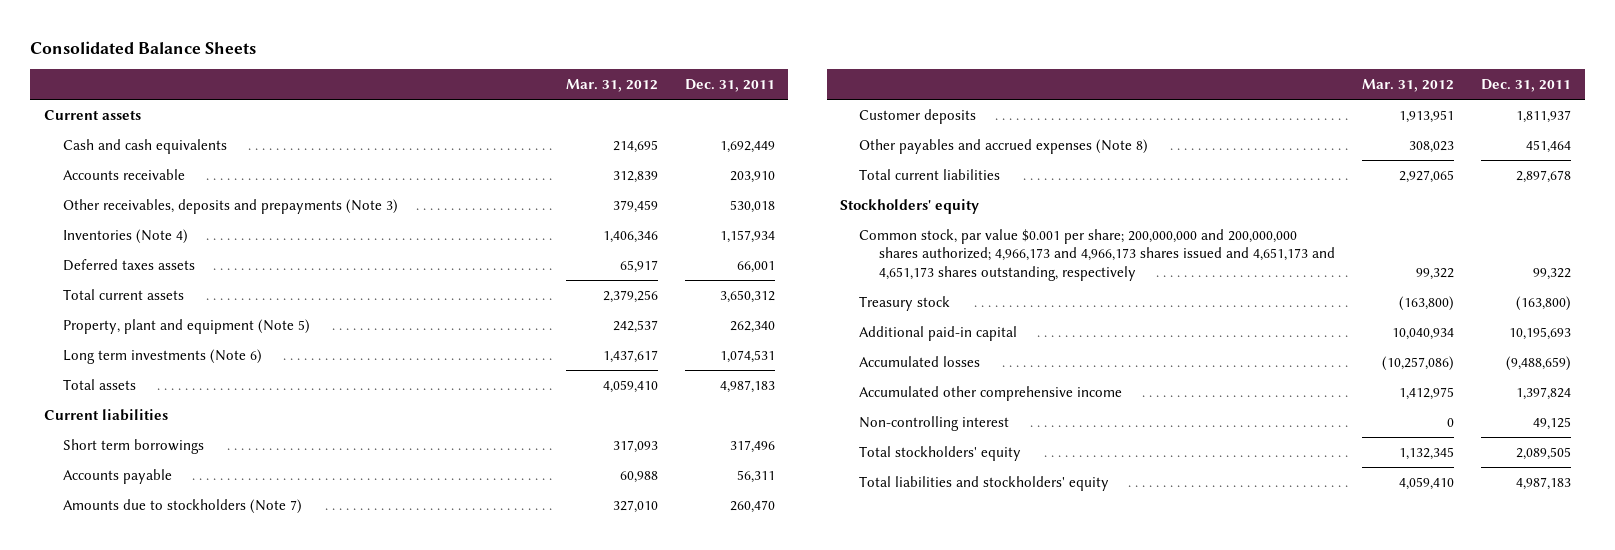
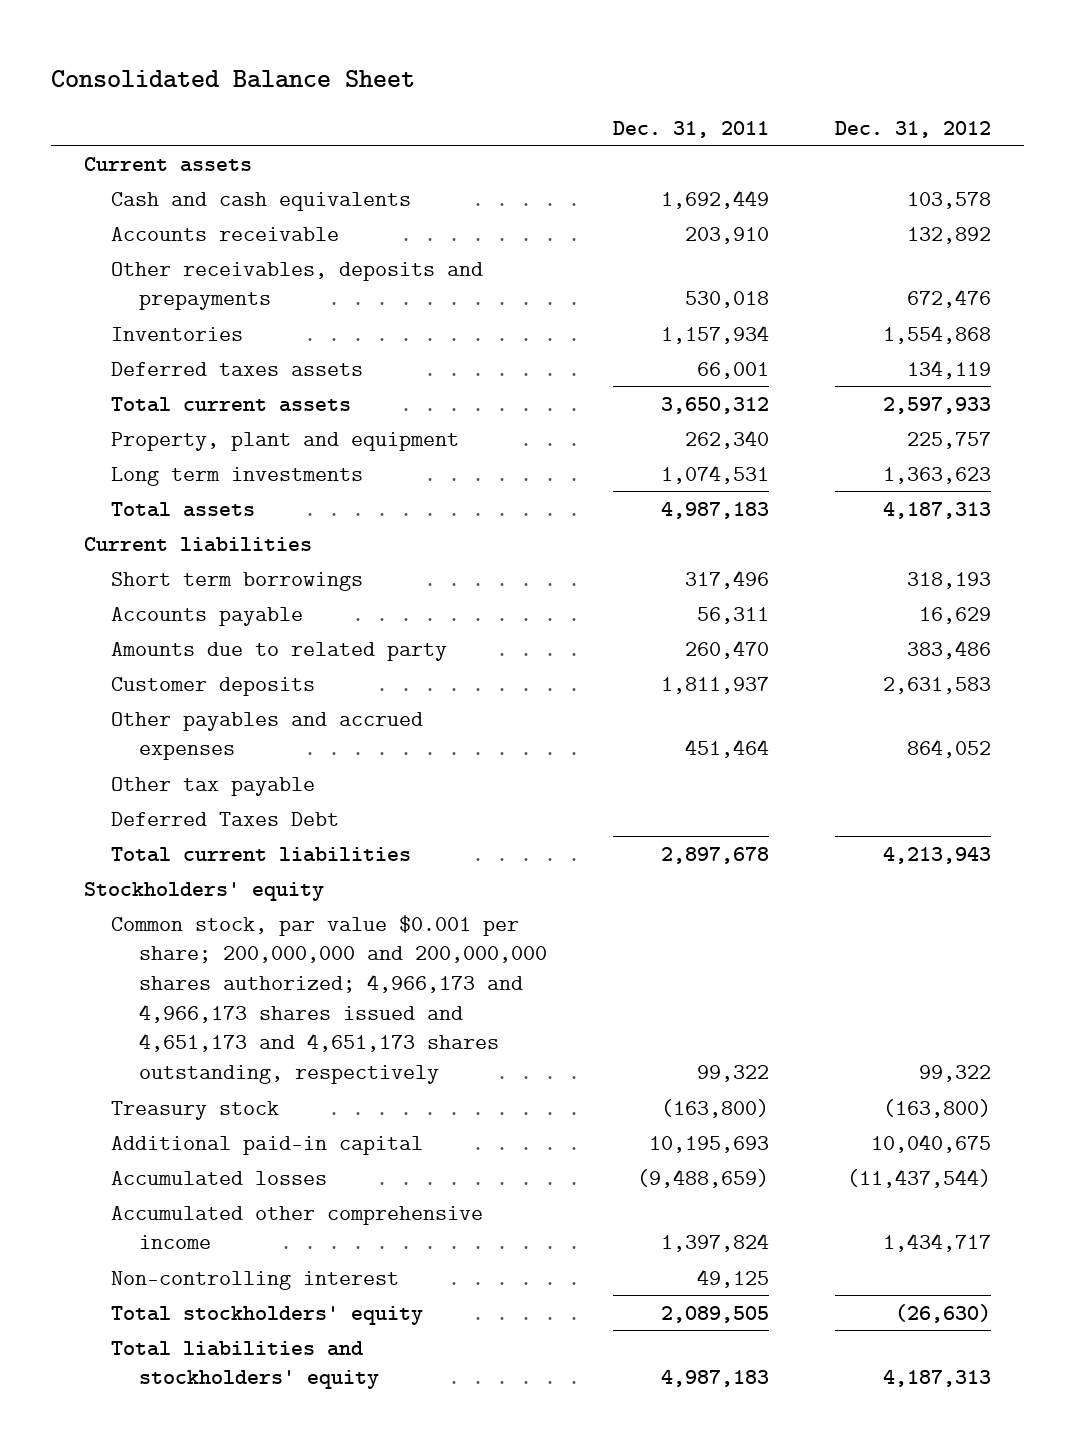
- Consolidated Balance Sheets
+ Consolidated Balance Sheet
- | Mar. 31, 2012 | Dec. 31, 2011
+ | Dec. 31, 2011 | Dec. 31, 2012
- Other receivables, deposits and prepayments (Note 3) | 379,459 | 530,018
- Inventories (Note 4) | 1,406,346 | 1,157,934
+ Other receivables, deposits and prepayments | 530,018 | 672,476
+ Inventories | 1,157,934 | 1,554,868
- Property, plant and equipment (Note 5) | 242,537 | 262,340
- Long term investments (Note 6) | 1,437,617 | 1,074,531
+ Property, plant and equipment | 262,340 | 225,757
+ Long term investments | 1,074,531 | 1,363,623
- Amounts due to stockholders (Note 7) | 327,010 | 260,470
+ Amounts due to related party | 260,470 | 383,486
- Other payables and accrued expenses (Note 8) | 308,023 | 451,464
+ Other payables and accrued expenses | 451,464 | 864,052
+ Other tax payable
+ Deferred Taxes Debt

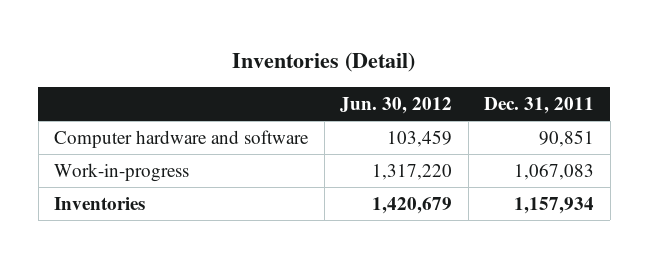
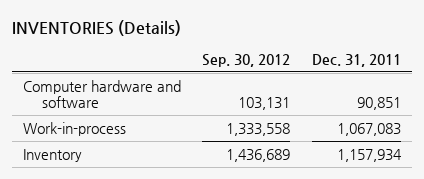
- Inventories (Detail)
+ INVENTORIES (Details)
- | Jun. 30, 2012 | Dec. 31, 2011
+ | Sep. 30, 2012 | Dec. 31, 2011
- Work-in-progress | 1,317,220 | 1,067,083
- Inventories | 1,420,679 | 1,157,934
+ Work-in-process | 1,333,558 | 1,067,083
+ Inventory | 1,436,689 | 1,157,934

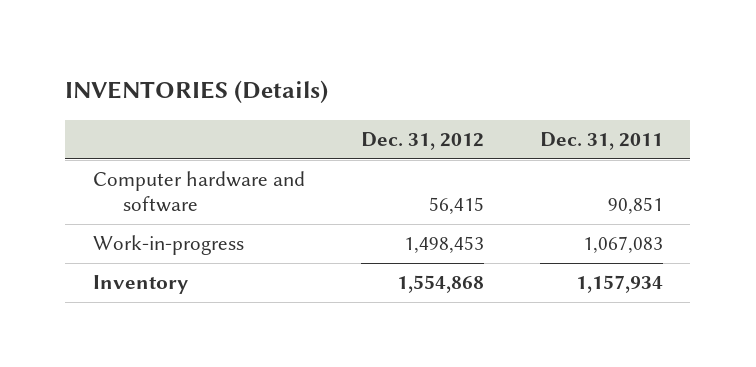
- | Sep. 30, 2012 | Dec. 31, 2011
+ | Dec. 31, 2012 | Dec. 31, 2011
- Work-in-process | 1,333,558 | 1,067,083
+ Work-in-progress | 1,498,453 | 1,067,083

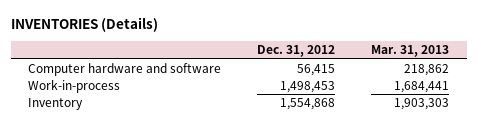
- | Dec. 31, 2012 | Dec. 31, 2011
+ | Dec. 31, 2012 | Mar. 31, 2013
- Work-in-progress | 1,498,453 | 1,067,083
+ Work-in-process | 1,498,453 | 1,684,441

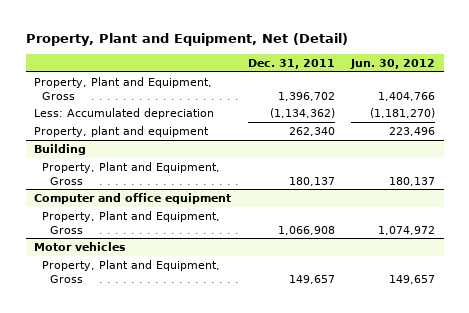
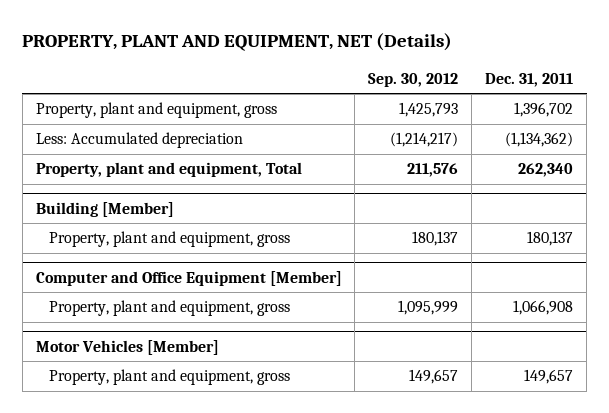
- Property, Plant and Equipment, Net (Detail)
+ PROPERTY, PLANT AND EQUIPMENT, NET (Details)
- | Dec. 31, 2011 | Jun. 30, 2012
+ | Sep. 30, 2012 | Dec. 31, 2011
- Property, Plant and Equipment, Gross | 1,396,702 | 1,404,766
+ Property, plant and equipment, gross | 1,425,793 | 1,396,702
- Property, plant and equipment | 262,340 | 223,496
- Building
- Property, Plant and Equipment, Gross | 180,137 | 180,137
- Computer and office equipment
- Property, Plant and Equipment, Gross | 1,066,908 | 1,074,972
- Motor vehicles
- Property, Plant and Equipment, Gross | 149,657 | 149,657
+ Property, plant and equipment, Total | 211,576 | 262,340
+ Building [Member]
+ Property, plant and equipment, gross | 180,137 | 180,137
+ Computer and Office Equipment [Member]
+ Property, plant and equipment, gross | 1,095,999 | 1,066,908
+ Motor Vehicles [Member]
+ Property, plant and equipment, gross | 149,657 | 149,657

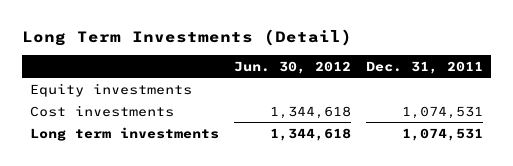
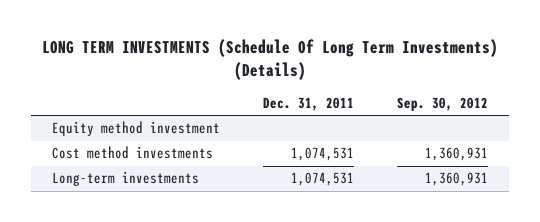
- Long Term Investments (Detail)
+ LONG TERM INVESTMENTS (Schedule Of Long Term Investments) (Details)
- | Jun. 30, 2012 | Dec. 31, 2011
+ | Dec. 31, 2011 | Sep. 30, 2012
- Equity investments
- Cost investments | 1,344,618 | 1,074,531
- Long term investments | 1,344,618 | 1,074,531
+ Equity method investment
+ Cost method investments | 1,074,531 | 1,360,931
+ Long-term investments | 1,074,531 | 1,360,931

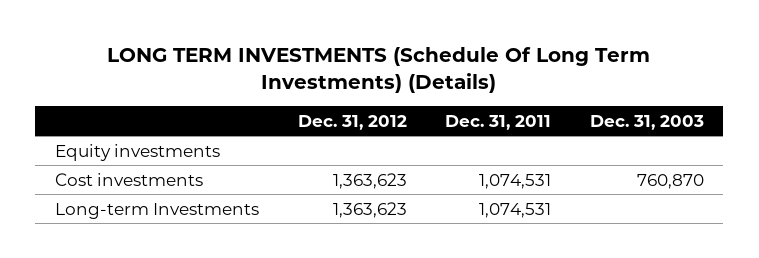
- | Dec. 31, 2011 | Sep. 30, 2012
+ | Dec. 31, 2012 | Dec. 31, 2011 | Dec. 31, 2003
- Equity method investment
- Cost method investments | 1,074,531 | 1,360,931
- Long-term investments | 1,074,531 | 1,360,931
+ Equity investments
+ Cost investments | 1,363,623 | 1,074,531 | 760,870
+ Long-term Investments | 1,363,623 | 1,074,531 |

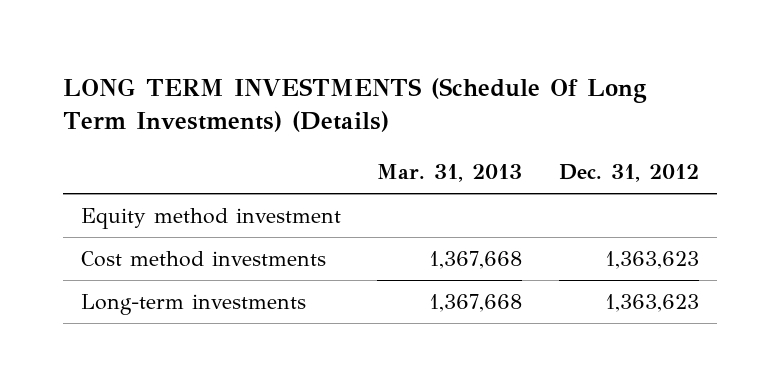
- | Dec. 31, 2012 | Dec. 31, 2011 | Dec. 31, 2003
+ | Mar. 31, 2013 | Dec. 31, 2012
- Equity investments
- Cost investments | 1,363,623 | 1,074,531 | 760,870
- Long-term Investments | 1,363,623 | 1,074,531 |
+ Equity method investment
+ Cost method investments | 1,367,668 | 1,363,623
+ Long-term investments | 1,367,668 | 1,363,623

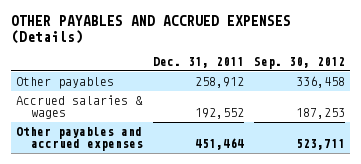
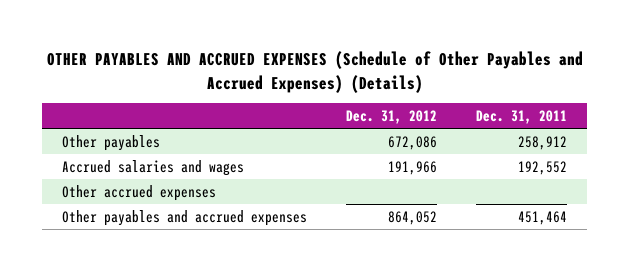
- OTHER PAYABLES AND ACCRUED EXPENSES (Details)
+ OTHER PAYABLES AND ACCRUED EXPENSES (Schedule of Other Payables and Accrued Expenses) (Details)
- | Dec. 31, 2011 | Sep. 30, 2012
+ | Dec. 31, 2012 | Dec. 31, 2011
- Accrued salaries & wages | 192,552 | 187,253
+ Accrued salaries and wages | 191,966 | 192,552
+ Other accrued expenses

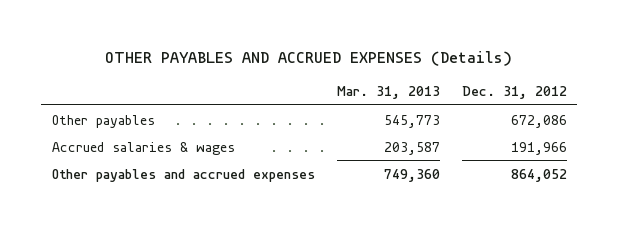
- OTHER PAYABLES AND ACCRUED EXPENSES (Schedule of Other Payables and Accrued Expenses) (Details)
+ OTHER PAYABLES AND ACCRUED EXPENSES (Details)
- | Dec. 31, 2012 | Dec. 31, 2011
+ | Mar. 31, 2013 | Dec. 31, 2012
- Accrued salaries and wages | 191,966 | 192,552
- Other accrued expenses
+ Accrued salaries & wages | 203,587 | 191,966

